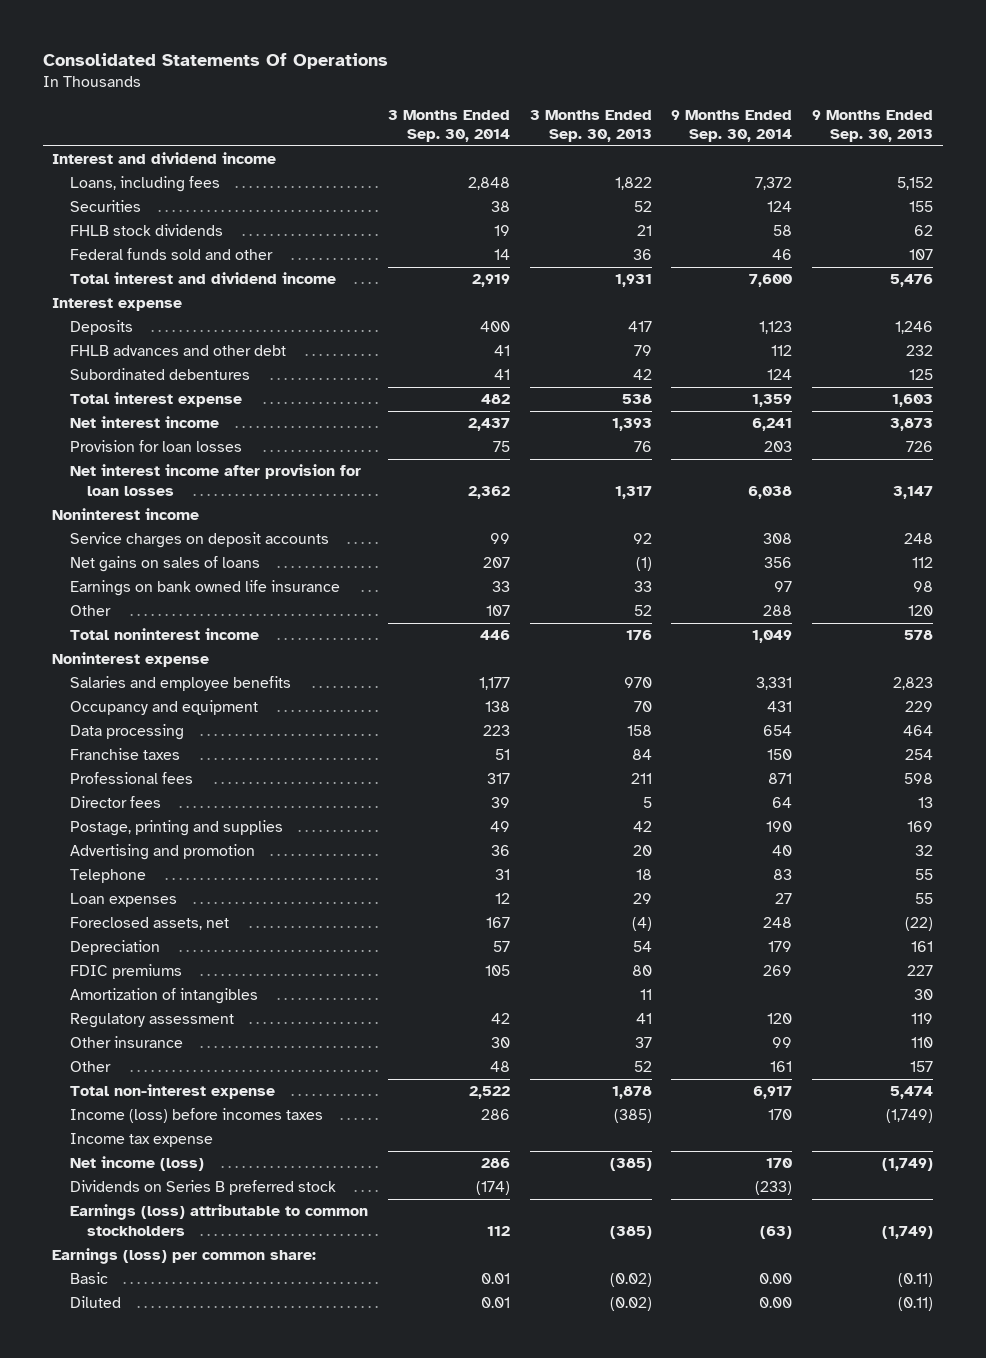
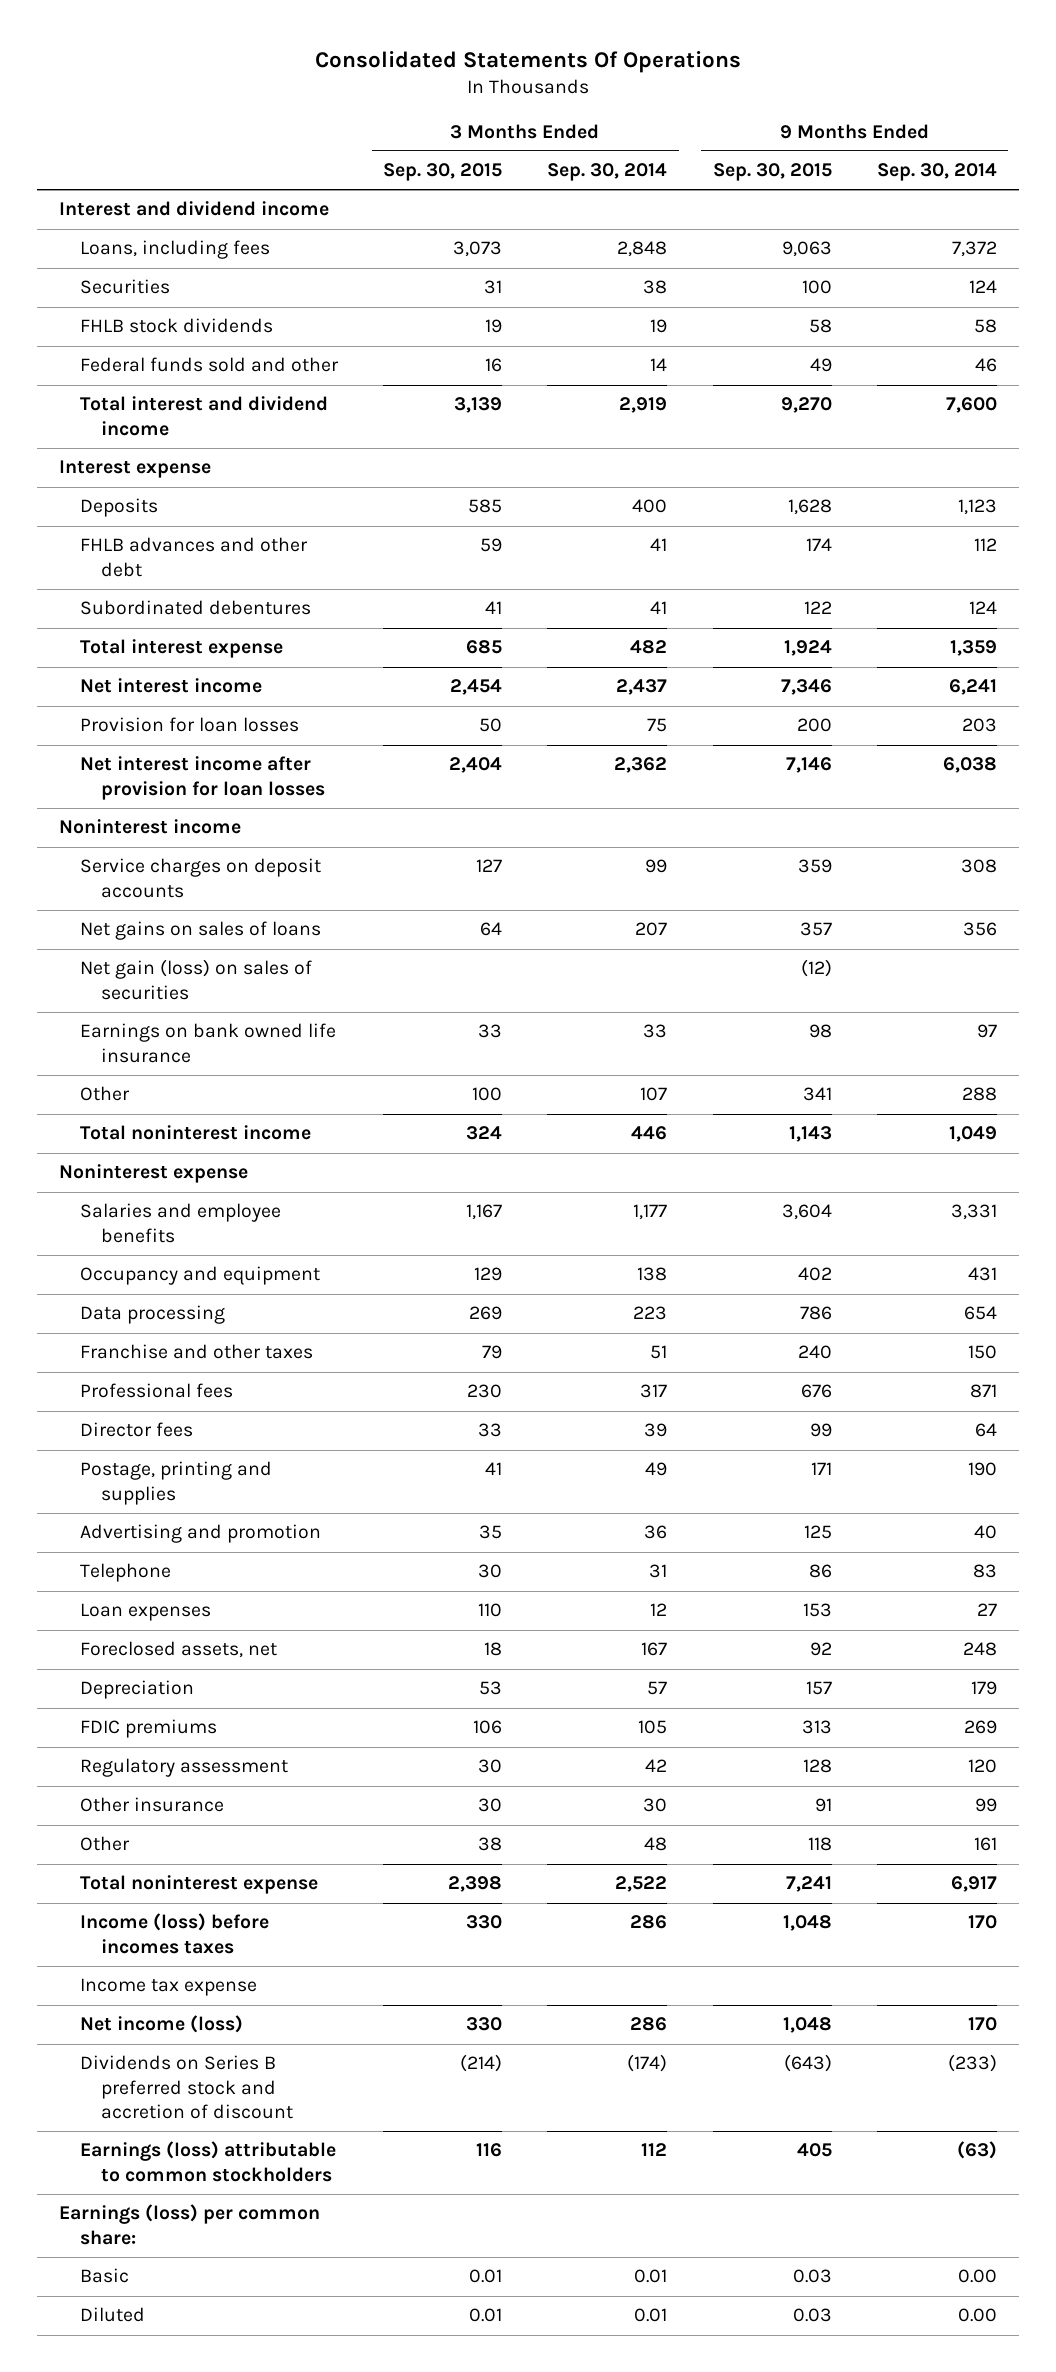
- | 3 Months Ended Sep. 30, 2014 | 3 Months Ended Sep. 30, 2013 | 9 Months Ended Sep. 30, 2014 | 9 Months Ended Sep. 30, 2013
+ | 3 Months Ended Sep. 30, 2015 | 3 Months Ended Sep. 30, 2014 | 9 Months Ended Sep. 30, 2015 | 9 Months Ended Sep. 30, 2014
+ Net gain (loss) on sales of securities | | | (12) |
- Franchise taxes | 51 | 84 | 150 | 254
+ Franchise and other taxes | 79 | 51 | 240 | 150
- Amortization of intangibles | | 11 | | 30
- Total non-interest expense | 2,522 | 1,878 | 6,917 | 5,474
+ Total noninterest expense | 2,398 | 2,522 | 7,241 | 6,917
- Dividends on Series B preferred stock | (174) | | (233) |
+ Dividends on Series B preferred stock and accretion of discount | (214) | (174) | (643) | (233)

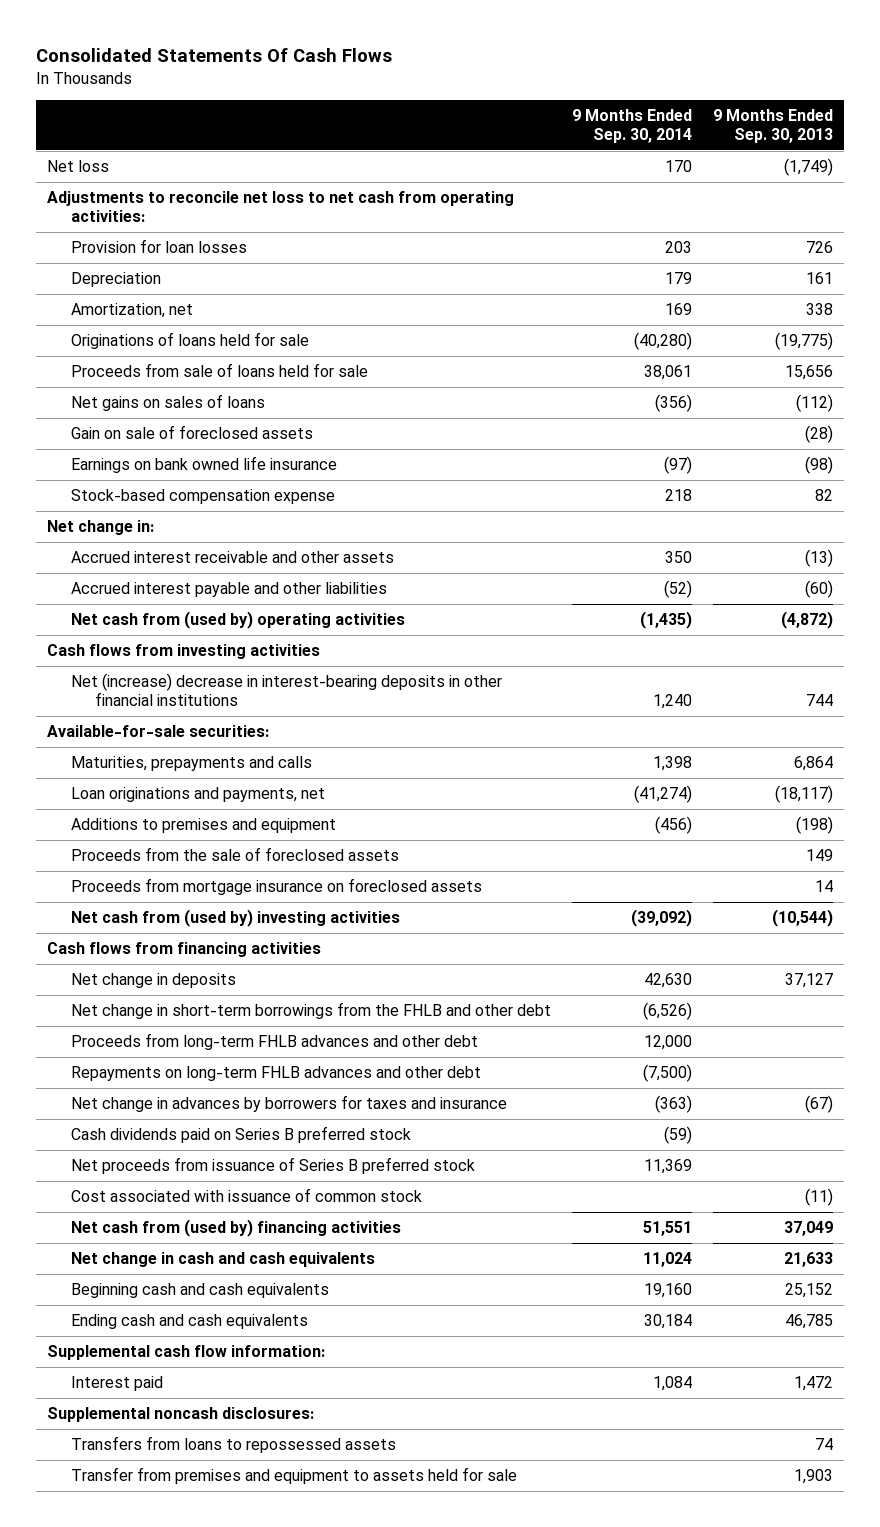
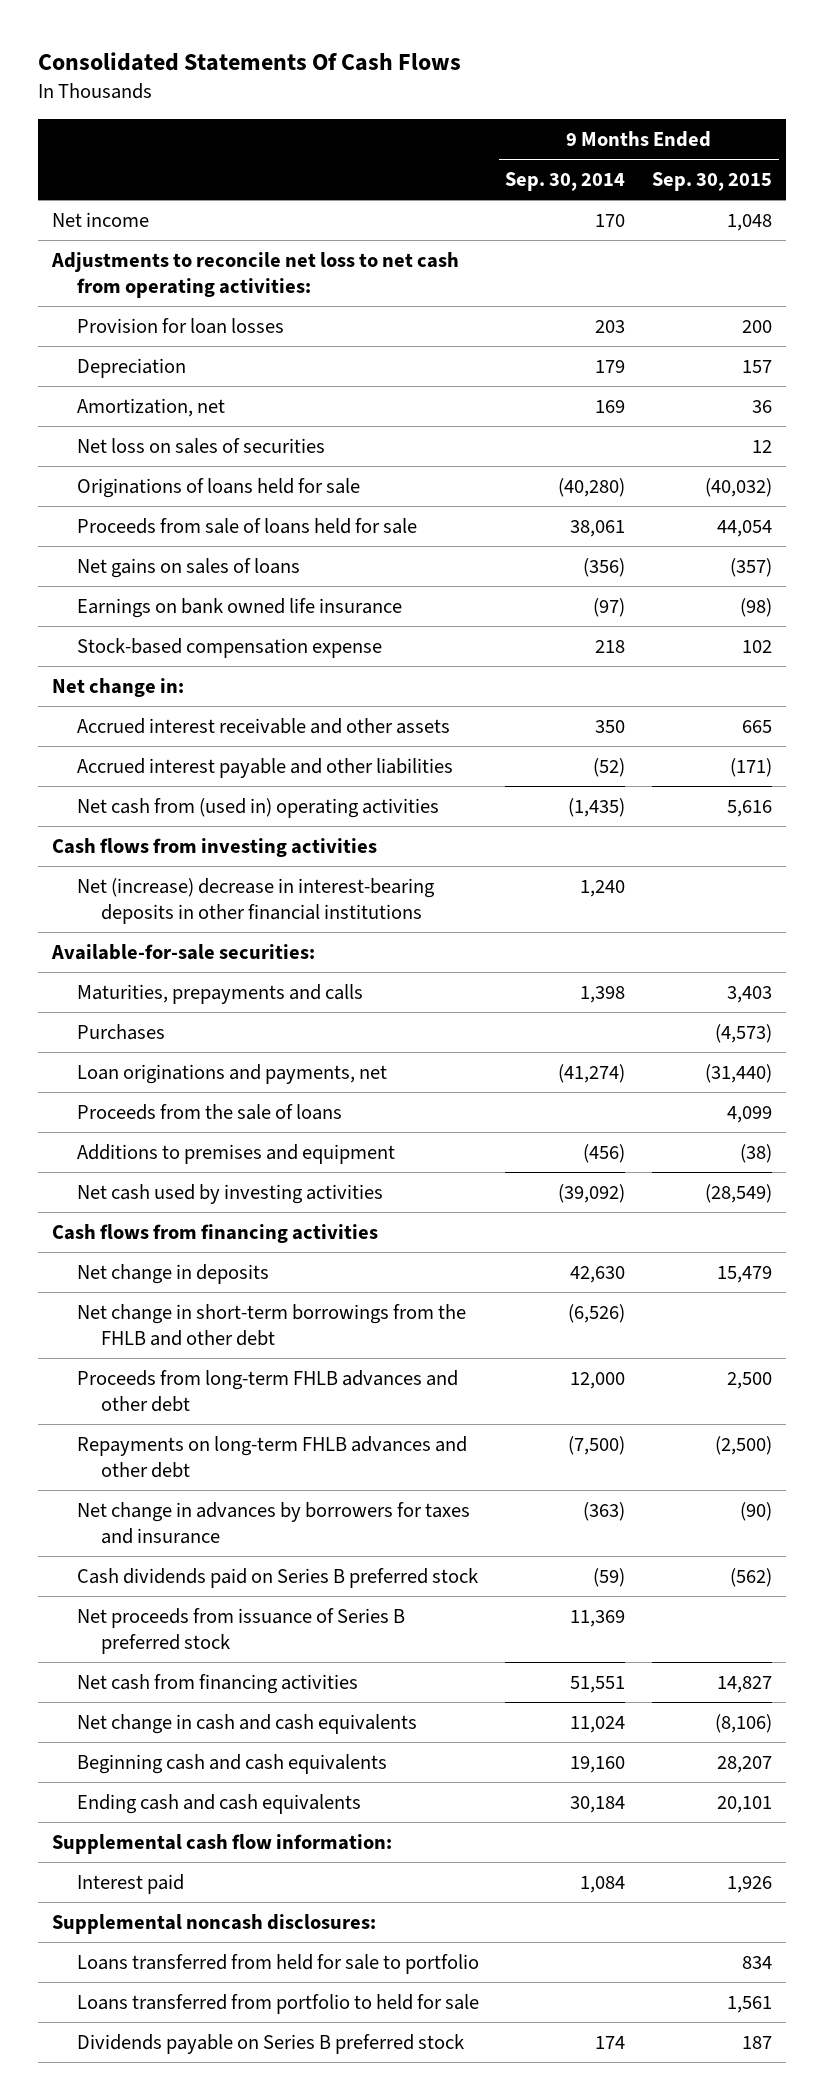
- | 9 Months Ended Sep. 30, 2014 | 9 Months Ended Sep. 30, 2013
+ | 9 Months Ended Sep. 30, 2014 | 9 Months Ended Sep. 30, 2015
- Net loss | 170 | (1,749)
+ Net income | 170 | 1,048
+ Net loss on sales of securities | | 12
- Gain on sale of foreclosed assets | | (28)
- Net cash from (used by) operating activities | (1,435) | (4,872)
+ Net cash from (used in) operating activities | (1,435) | 5,616
+ Purchases | | (4,573)
+ Proceeds from the sale of loans | | 4,099
- Proceeds from the sale of foreclosed assets | | 149
- Proceeds from mortgage insurance on foreclosed assets | | 14
- Net cash from (used by) investing activities | (39,092) | (10,544)
+ Net cash used by investing activities | (39,092) | (28,549)
- Cost associated with issuance of common stock | | (11)
- Net cash from (used by) financing activities | 51,551 | 37,049
+ Net cash from financing activities | 51,551 | 14,827
- Transfers from loans to repossessed assets | | 74
- Transfer from premises and equipment to assets held for sale | | 1,903
+ Loans transferred from held for sale to portfolio | | 834
+ Loans transferred from portfolio to held for sale | | 1,561
+ Dividends payable on Series B preferred stock | 174 | 187

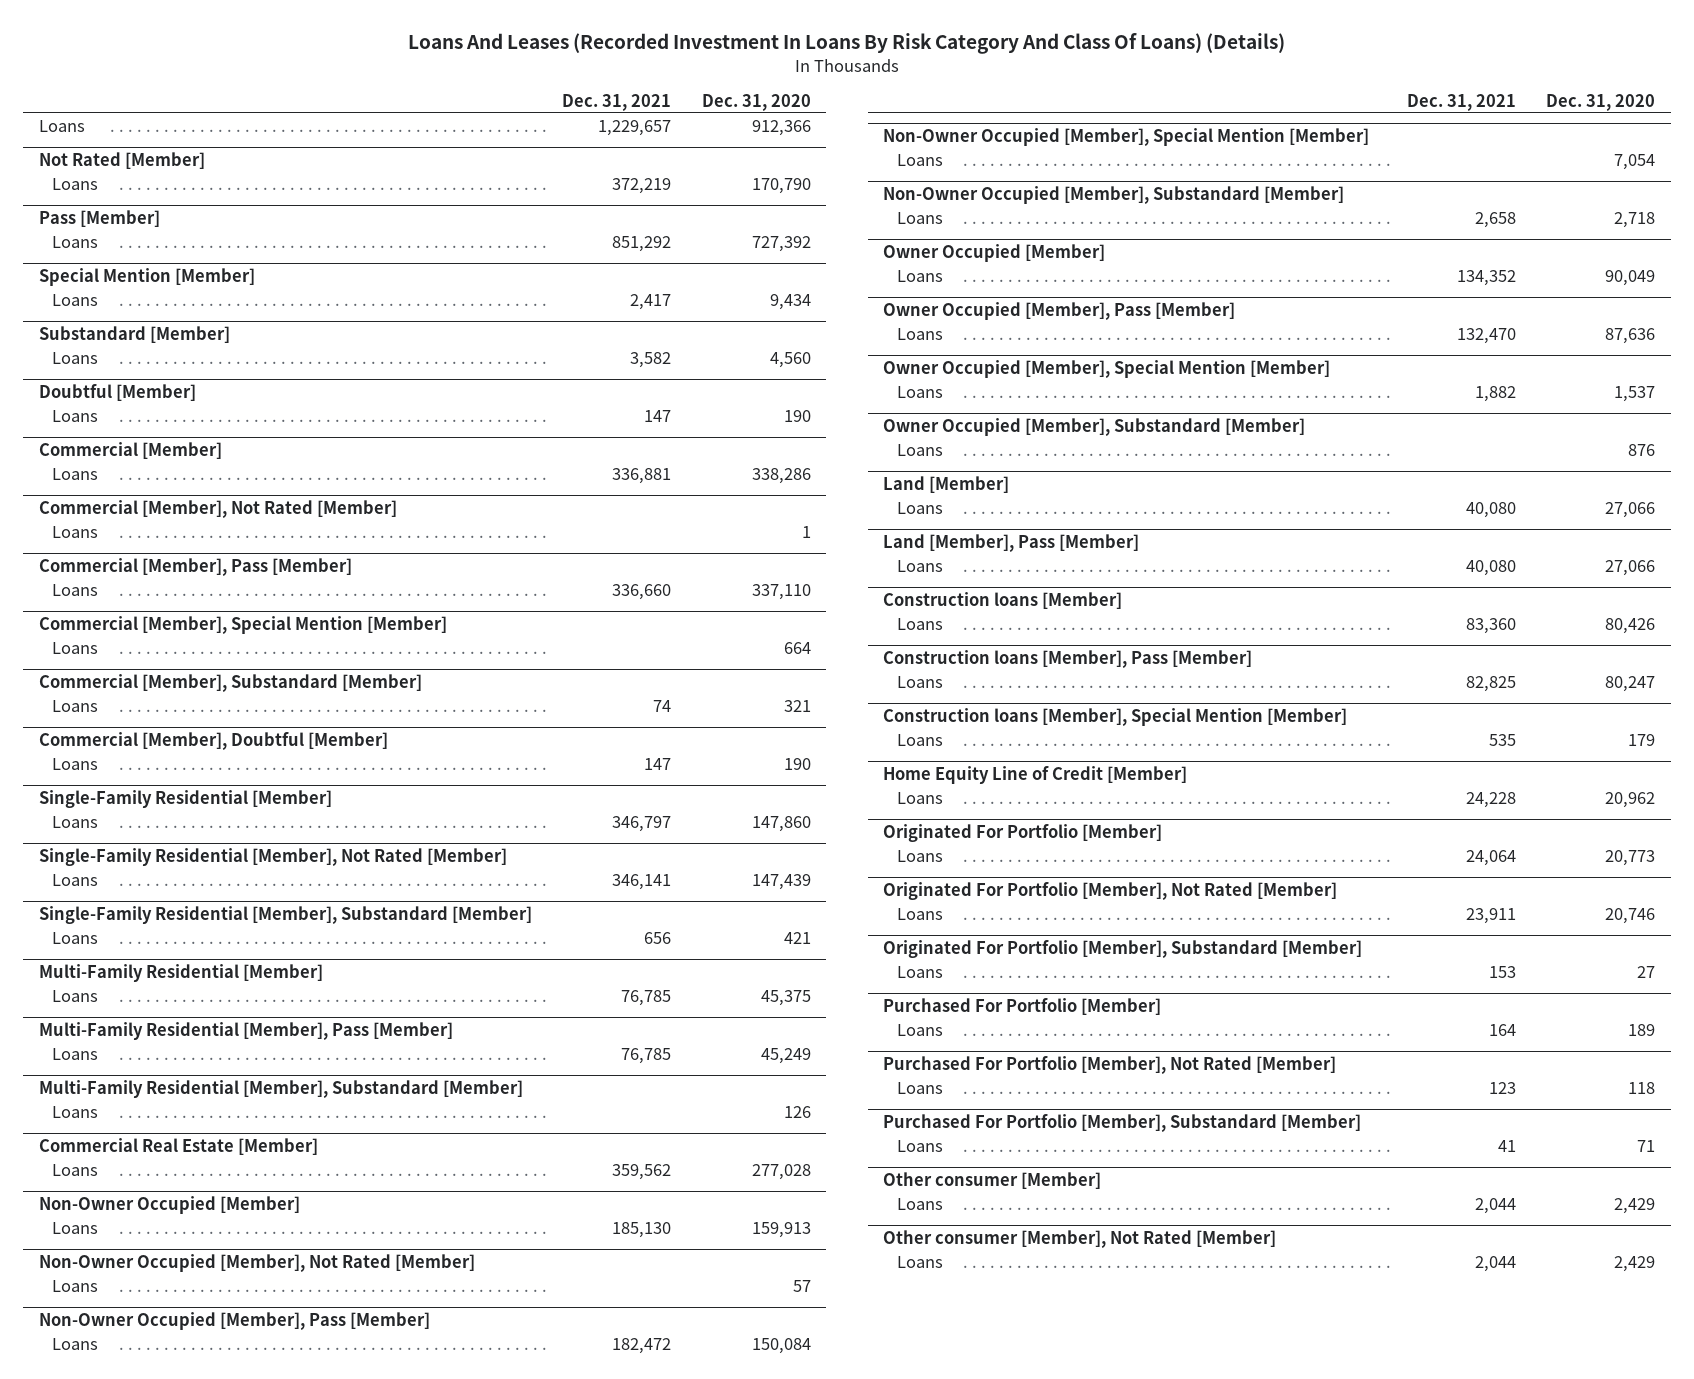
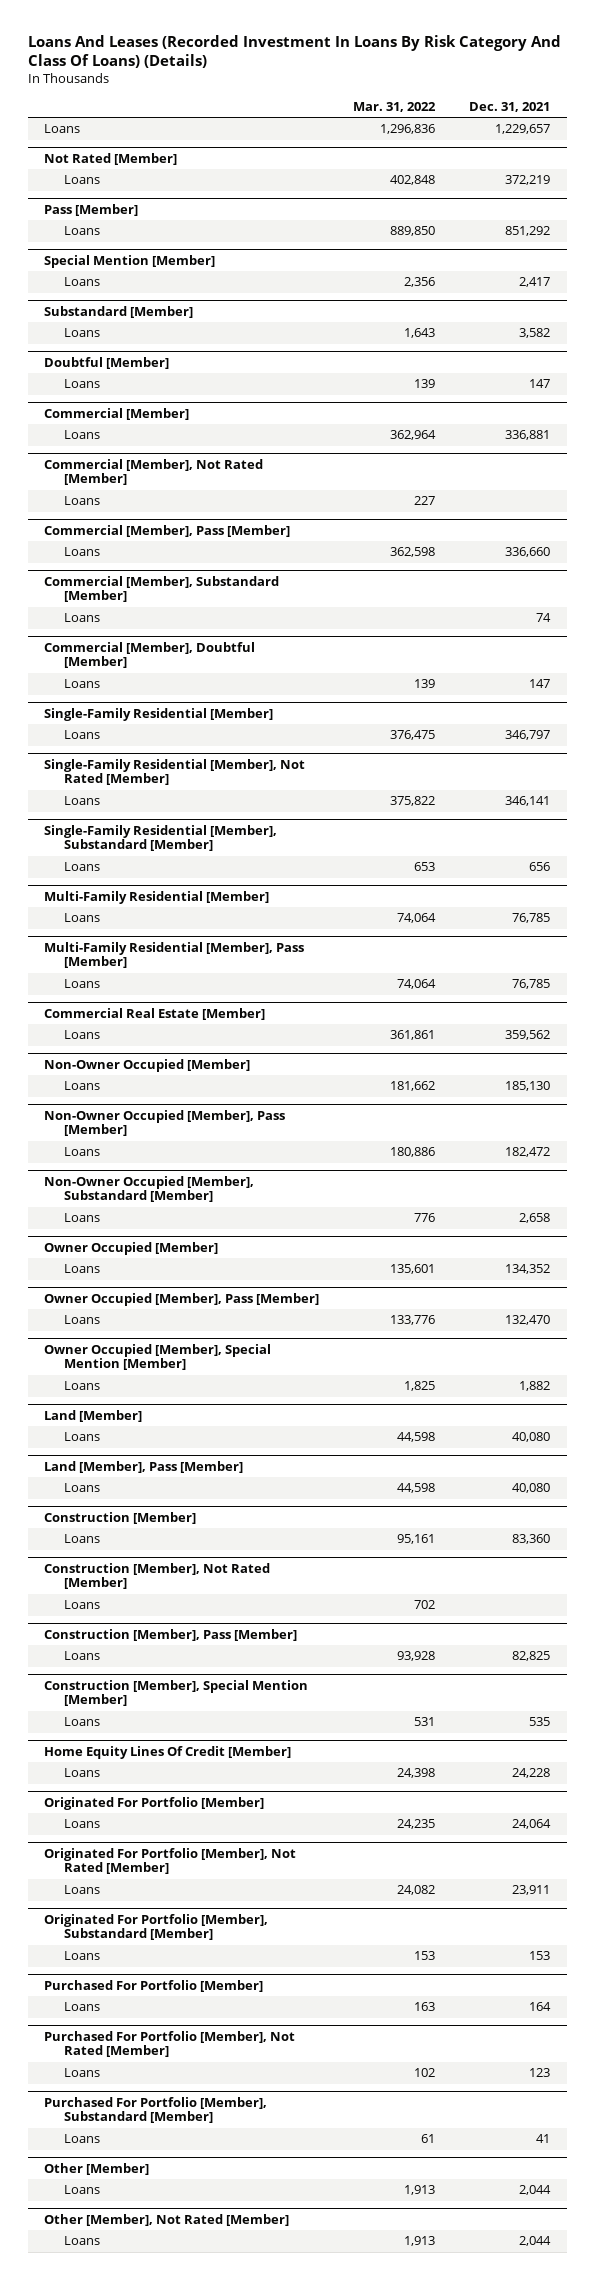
- | Dec. 31, 2021 | Dec. 31, 2020
+ | Mar. 31, 2022 | Dec. 31, 2021
- Commercial [Member], Special Mention [Member]
- Loans | | 664
- Multi-Family Residential [Member], Substandard [Member]
- Loans | | 126
- Non-Owner Occupied [Member], Not Rated [Member]
- Loans | | 57
- Non-Owner Occupied [Member], Special Mention [Member]
- Loans | | 7,054
- Owner Occupied [Member], Substandard [Member]
- Loans | | 876
- Construction loans [Member]
+ Construction [Member]
- Construction loans [Member], Pass [Member]
+ Construction [Member], Not Rated [Member]
+ Loans | 702 |
+ Construction [Member], Pass [Member]
- Construction loans [Member], Special Mention [Member]
+ Construction [Member], Special Mention [Member]
- Home Equity Line of Credit [Member]
+ Home Equity Lines Of Credit [Member]
- Other consumer [Member]
+ Other [Member]
- Other consumer [Member], Not Rated [Member]
+ Other [Member], Not Rated [Member]

